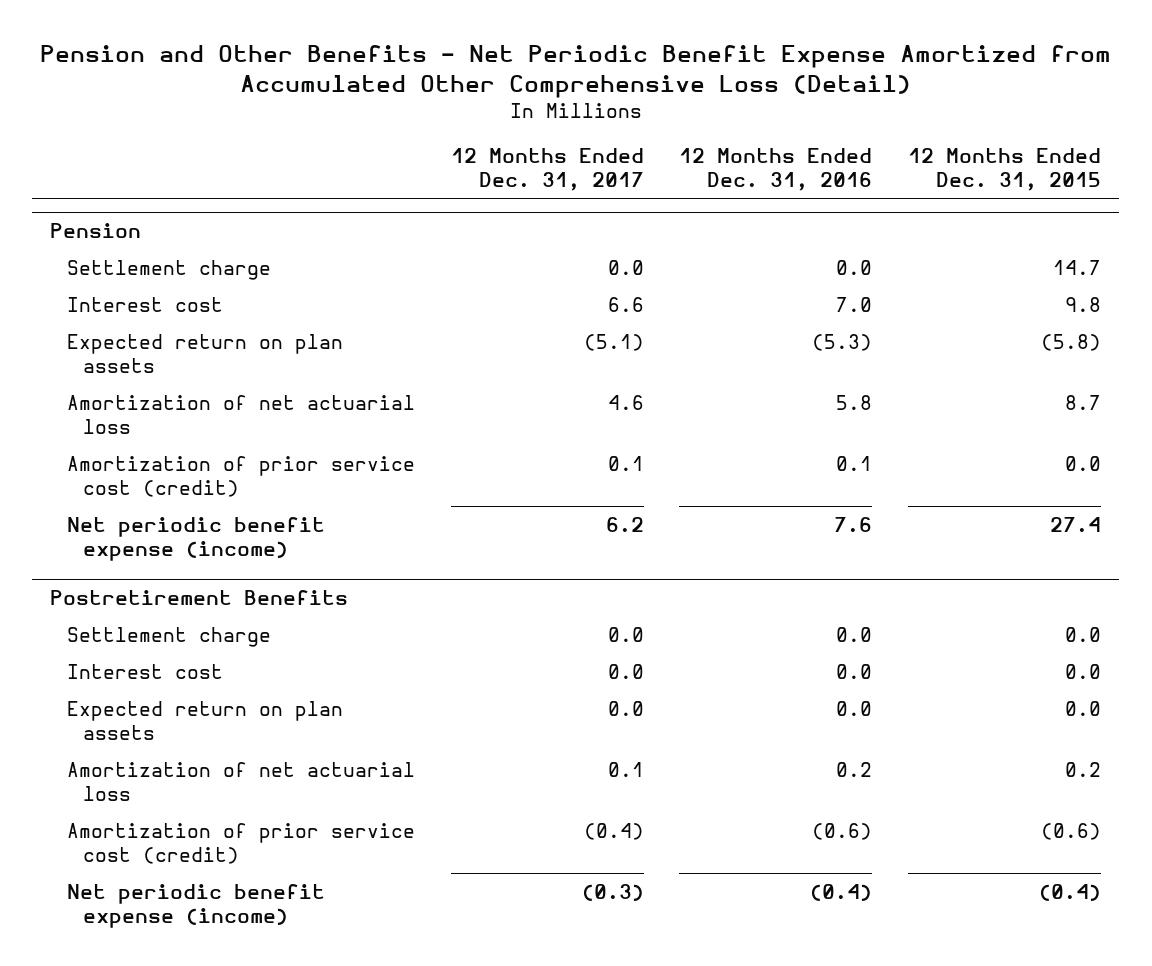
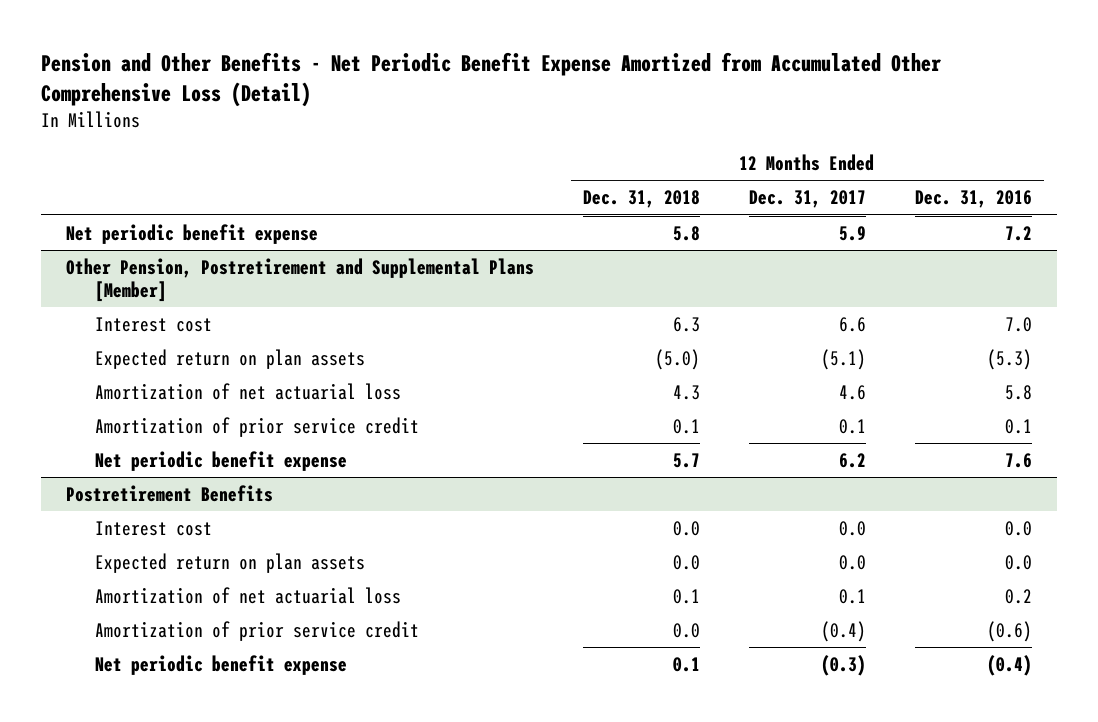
- | 12 Months Ended Dec. 31, 2017 | 12 Months Ended Dec. 31, 2016 | 12 Months Ended Dec. 31, 2015
+ | 12 Months Ended Dec. 31, 2018 | 12 Months Ended Dec. 31, 2017 | 12 Months Ended Dec. 31, 2016
- Pension
- Settlement charge | 0.0 | 0.0 | 14.7
+ Net periodic benefit expense | 5.8 | 5.9 | 7.2
+ Other Pension, Postretirement and Supplemental Plans [Member]
- Amortization of prior service cost (credit) | 0.1 | 0.1 | 0.0
- Net periodic benefit expense (income) | 6.2 | 7.6 | 27.4
+ Amortization of prior service credit | 0.1 | 0.1 | 0.1
+ Net periodic benefit expense | 5.7 | 6.2 | 7.6
@ Postretirement Benefits
- Settlement charge | 0.0 | 0.0 | 0.0
- Amortization of prior service cost (credit) | (0.4) | (0.6) | (0.6)
- Net periodic benefit expense (income) | (0.3) | (0.4) | (0.4)
+ Amortization of prior service credit | 0.0 | (0.4) | (0.6)
+ Net periodic benefit expense | 0.1 | (0.3) | (0.4)

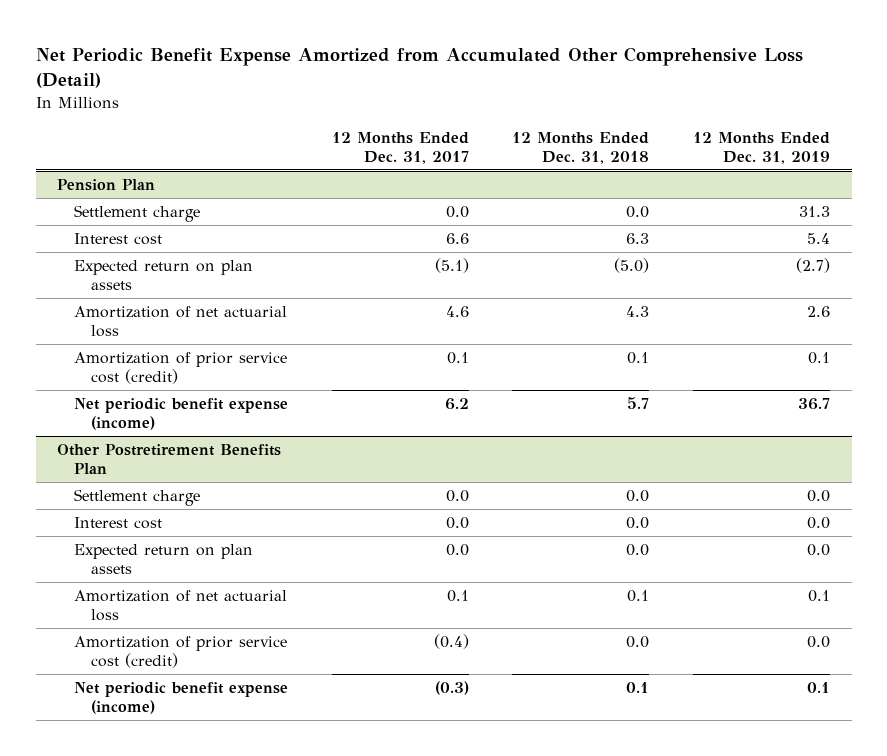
- Pension and Other Benefits - Net Periodic Benefit Expense Amortized from Accumulated Other Comprehensive Loss (Detail)
+ Net Periodic Benefit Expense Amortized from Accumulated Other Comprehensive Loss (Detail)
- | 12 Months Ended Dec. 31, 2018 | 12 Months Ended Dec. 31, 2017 | 12 Months Ended Dec. 31, 2016
+ | 12 Months Ended Dec. 31, 2017 | 12 Months Ended Dec. 31, 2018 | 12 Months Ended Dec. 31, 2019
- Net periodic benefit expense | 5.8 | 5.9 | 7.2
- Other Pension, Postretirement and Supplemental Plans [Member]
+ Pension Plan
+ Settlement charge | 0.0 | 0.0 | 31.3
- Amortization of prior service credit | 0.1 | 0.1 | 0.1
- Net periodic benefit expense | 5.7 | 6.2 | 7.6
- Postretirement Benefits
+ Amortization of prior service cost (credit) | 0.1 | 0.1 | 0.1
+ Net periodic benefit expense (income) | 6.2 | 5.7 | 36.7
+ Other Postretirement Benefits Plan
+ Settlement charge | 0.0 | 0.0 | 0.0
- Amortization of prior service credit | 0.0 | (0.4) | (0.6)
- Net periodic benefit expense | 0.1 | (0.3) | (0.4)
+ Amortization of prior service cost (credit) | (0.4) | 0.0 | 0.0
+ Net periodic benefit expense (income) | (0.3) | 0.1 | 0.1

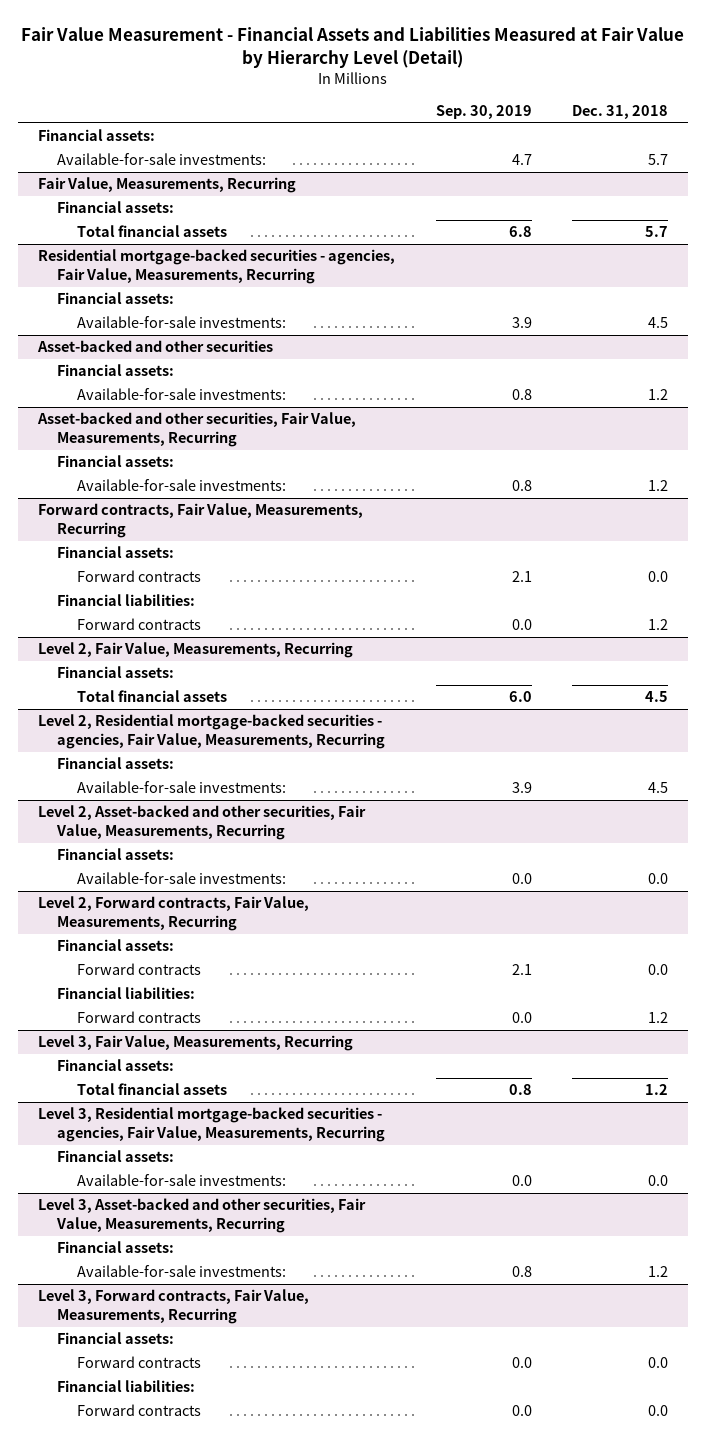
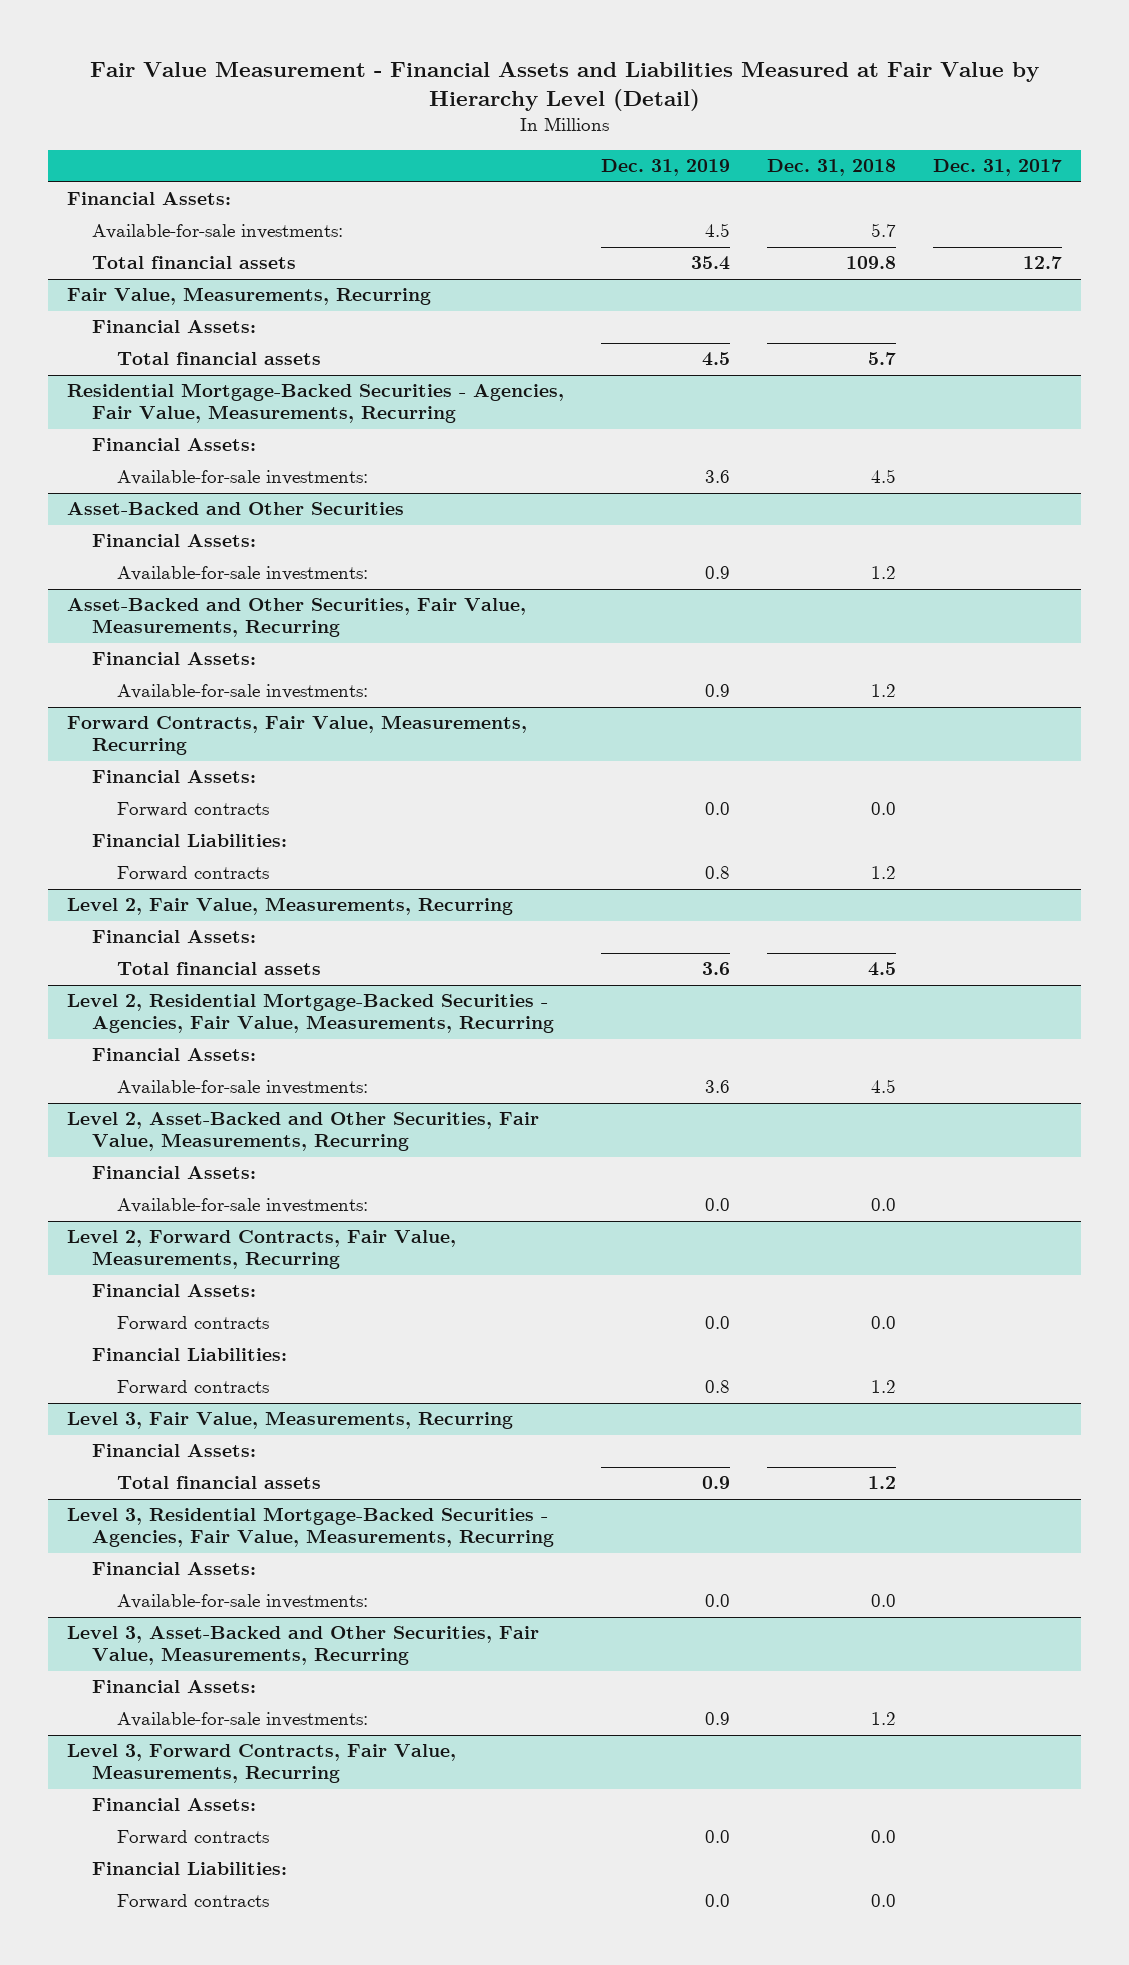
- | Sep. 30, 2019 | Dec. 31, 2018
+ | Dec. 31, 2019 | Dec. 31, 2018 | Dec. 31, 2017
- Financial assets:
+ Financial Assets:
+ Total financial assets | 35.4 | 109.8 | 12.7
@ Fair Value, Measurements, Recurring
- Financial assets:
+ Financial Assets:
- Residential mortgage-backed securities - agencies, Fair Value, Measurements, Recurring
- Financial assets:
+ Residential Mortgage-Backed Securities - Agencies, Fair Value, Measurements, Recurring
+ Financial Assets:
- Asset-backed and other securities
- Financial assets:
+ Asset-Backed and Other Securities
+ Financial Assets:
- Asset-backed and other securities, Fair Value, Measurements, Recurring
- Financial assets:
+ Asset-Backed and Other Securities, Fair Value, Measurements, Recurring
+ Financial Assets:
- Forward contracts, Fair Value, Measurements, Recurring
- Financial assets:
+ Forward Contracts, Fair Value, Measurements, Recurring
+ Financial Assets:
- Financial liabilities:
+ Financial Liabilities:
@ Level 2, Fair Value, Measurements, Recurring
- Financial assets:
+ Financial Assets:
- Level 2, Residential mortgage-backed securities - agencies, Fair Value, Measurements, Recurring
- Financial assets:
+ Level 2, Residential Mortgage-Backed Securities - Agencies, Fair Value, Measurements, Recurring
+ Financial Assets:
- Level 2, Asset-backed and other securities, Fair Value, Measurements, Recurring
- Financial assets:
+ Level 2, Asset-Backed and Other Securities, Fair Value, Measurements, Recurring
+ Financial Assets:
- Level 2, Forward contracts, Fair Value, Measurements, Recurring
- Financial assets:
+ Level 2, Forward Contracts, Fair Value, Measurements, Recurring
+ Financial Assets:
- Financial liabilities:
+ Financial Liabilities:
@ Level 3, Fair Value, Measurements, Recurring
- Financial assets:
+ Financial Assets:
- Level 3, Residential mortgage-backed securities - agencies, Fair Value, Measurements, Recurring
- Financial assets:
+ Level 3, Residential Mortgage-Backed Securities - Agencies, Fair Value, Measurements, Recurring
+ Financial Assets:
- Level 3, Asset-backed and other securities, Fair Value, Measurements, Recurring
- Financial assets:
+ Level 3, Asset-Backed and Other Securities, Fair Value, Measurements, Recurring
+ Financial Assets:
- Level 3, Forward contracts, Fair Value, Measurements, Recurring
- Financial assets:
+ Level 3, Forward Contracts, Fair Value, Measurements, Recurring
+ Financial Assets:
- Financial liabilities:
+ Financial Liabilities:

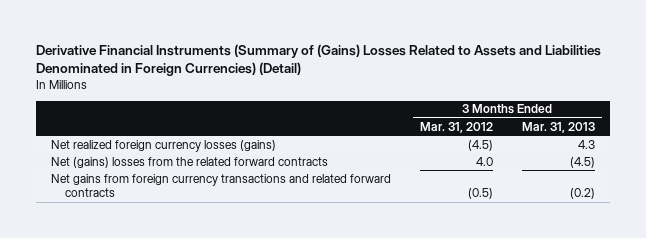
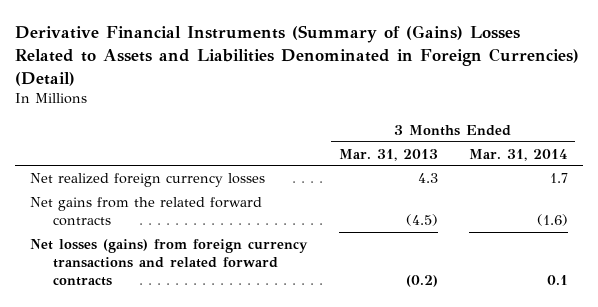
- | 3 Months Ended Mar. 31, 2012 | 3 Months Ended Mar. 31, 2013
+ | 3 Months Ended Mar. 31, 2013 | 3 Months Ended Mar. 31, 2014
- Net realized foreign currency losses (gains) | (4.5) | 4.3
- Net (gains) losses from the related forward contracts | 4.0 | (4.5)
- Net gains from foreign currency transactions and related forward contracts | (0.5) | (0.2)
+ Net realized foreign currency losses | 4.3 | 1.7
+ Net gains from the related forward contracts | (4.5) | (1.6)
+ Net losses (gains) from foreign currency transactions and related forward contracts | (0.2) | 0.1

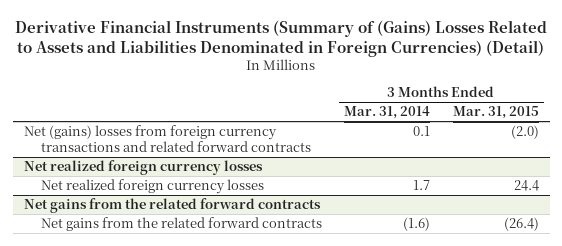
- | 3 Months Ended Mar. 31, 2013 | 3 Months Ended Mar. 31, 2014
+ | 3 Months Ended Mar. 31, 2014 | 3 Months Ended Mar. 31, 2015
+ Net (gains) losses from foreign currency transactions and related forward contracts | 0.1 | (2.0)
+ Net realized foreign currency losses
+ Net gains from the related forward contracts
- Net losses (gains) from foreign currency transactions and related forward contracts | (0.2) | 0.1

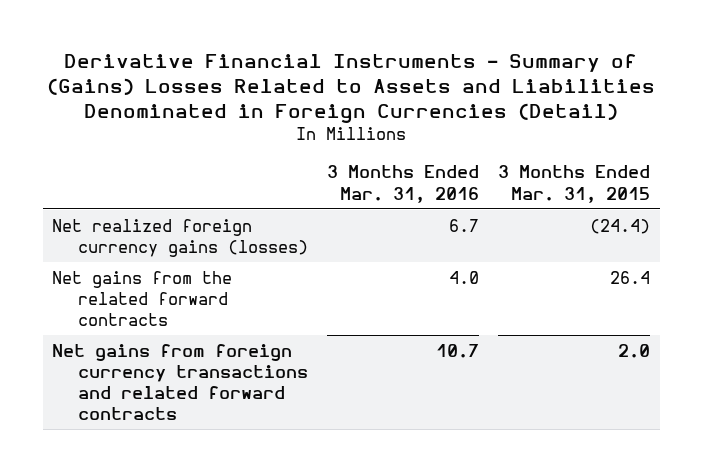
- Derivative Financial Instruments (Summary of (Gains) Losses Related to Assets and Liabilities Denominated in Foreign Currencies) (Detail)
+ Derivative Financial Instruments - Summary of (Gains) Losses Related to Assets and Liabilities Denominated in Foreign Currencies (Detail)
- | 3 Months Ended Mar. 31, 2014 | 3 Months Ended Mar. 31, 2015
+ | 3 Months Ended Mar. 31, 2016 | 3 Months Ended Mar. 31, 2015
- Net (gains) losses from foreign currency transactions and related forward contracts | 0.1 | (2.0)
- Net realized foreign currency losses
- Net realized foreign currency losses | 1.7 | 24.4
- Net gains from the related forward contracts
- Net gains from the related forward contracts | (1.6) | (26.4)
+ Net realized foreign currency gains (losses) | 6.7 | (24.4)
+ Net gains from the related forward contracts | 4.0 | 26.4
+ Net gains from foreign currency transactions and related forward contracts | 10.7 | 2.0

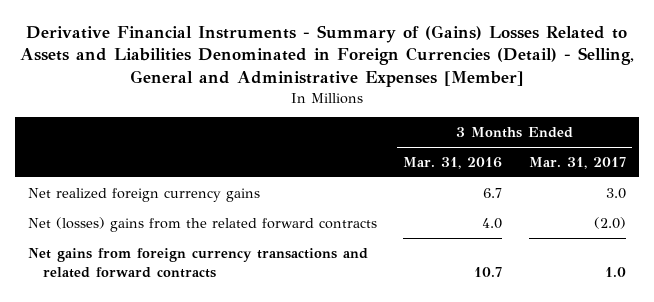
- Derivative Financial Instruments - Summary of (Gains) Losses Related to Assets and Liabilities Denominated in Foreign Currencies (Detail)
+ Derivative Financial Instruments - Summary of (Gains) Losses Related to Assets and Liabilities Denominated in Foreign Currencies (Detail) - Selling, General and Administrative Expenses [Member]
- | 3 Months Ended Mar. 31, 2016 | 3 Months Ended Mar. 31, 2015
+ | 3 Months Ended Mar. 31, 2016 | 3 Months Ended Mar. 31, 2017
- Net realized foreign currency gains (losses) | 6.7 | (24.4)
- Net gains from the related forward contracts | 4.0 | 26.4
+ Net realized foreign currency gains | 6.7 | 3.0
+ Net (losses) gains from the related forward contracts | 4.0 | (2.0)

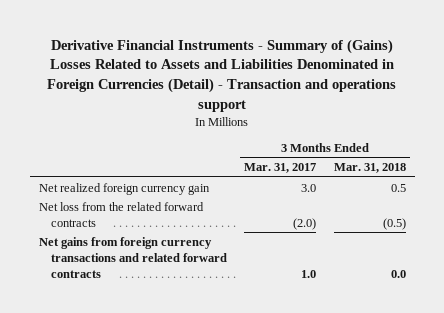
- Derivative Financial Instruments - Summary of (Gains) Losses Related to Assets and Liabilities Denominated in Foreign Currencies (Detail) - Selling, General and Administrative Expenses [Member]
+ Derivative Financial Instruments - Summary of (Gains) Losses Related to Assets and Liabilities Denominated in Foreign Currencies (Detail) - Transaction and operations support
- | 3 Months Ended Mar. 31, 2016 | 3 Months Ended Mar. 31, 2017
+ | 3 Months Ended Mar. 31, 2017 | 3 Months Ended Mar. 31, 2018
- Net realized foreign currency gains | 6.7 | 3.0
- Net (losses) gains from the related forward contracts | 4.0 | (2.0)
+ Net realized foreign currency gain | 3.0 | 0.5
+ Net loss from the related forward contracts | (2.0) | (0.5)

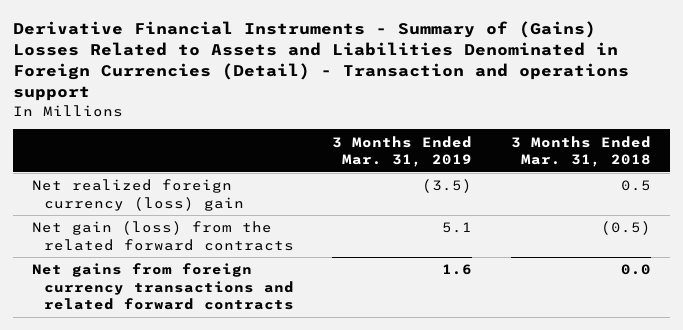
- | 3 Months Ended Mar. 31, 2017 | 3 Months Ended Mar. 31, 2018
+ | 3 Months Ended Mar. 31, 2019 | 3 Months Ended Mar. 31, 2018
- Net realized foreign currency gain | 3.0 | 0.5
- Net loss from the related forward contracts | (2.0) | (0.5)
+ Net realized foreign currency (loss) gain | (3.5) | 0.5
+ Net gain (loss) from the related forward contracts | 5.1 | (0.5)

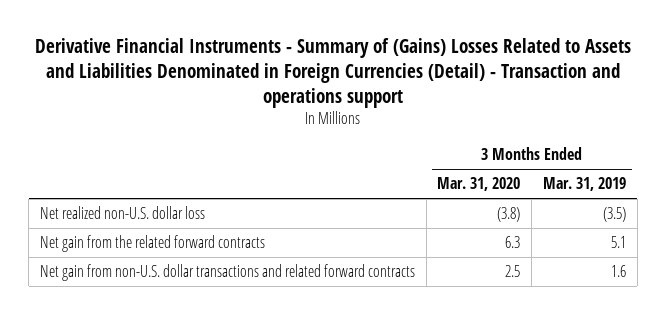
- | 3 Months Ended Mar. 31, 2019 | 3 Months Ended Mar. 31, 2018
+ | 3 Months Ended Mar. 31, 2020 | 3 Months Ended Mar. 31, 2019
- Net realized foreign currency (loss) gain | (3.5) | 0.5
- Net gain (loss) from the related forward contracts | 5.1 | (0.5)
- Net gains from foreign currency transactions and related forward contracts | 1.6 | 0.0
+ Net realized non-U.S. dollar loss | (3.8) | (3.5)
+ Net gain from the related forward contracts | 6.3 | 5.1
+ Net gain from non-U.S. dollar transactions and related forward contracts | 2.5 | 1.6

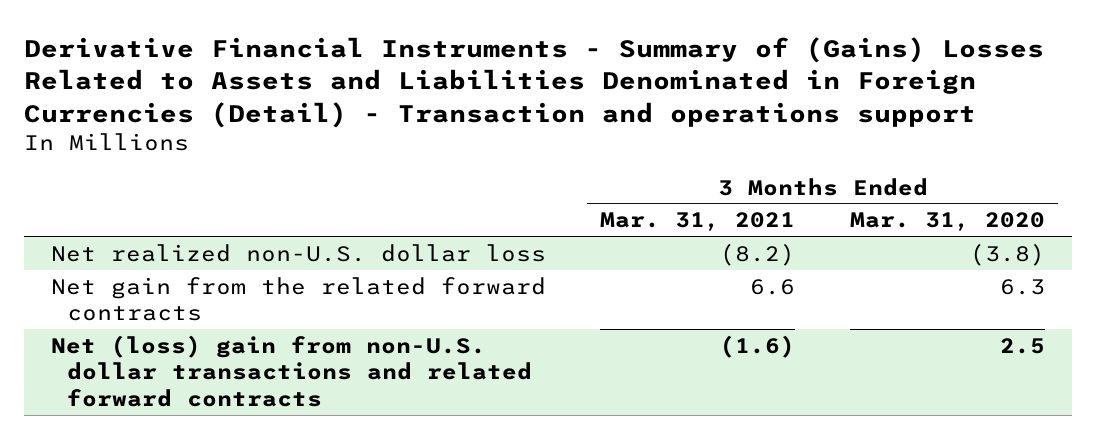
- | 3 Months Ended Mar. 31, 2020 | 3 Months Ended Mar. 31, 2019
+ | 3 Months Ended Mar. 31, 2021 | 3 Months Ended Mar. 31, 2020
- Net gain from non-U.S. dollar transactions and related forward contracts | 2.5 | 1.6
+ Net (loss) gain from non-U.S. dollar transactions and related forward contracts | (1.6) | 2.5

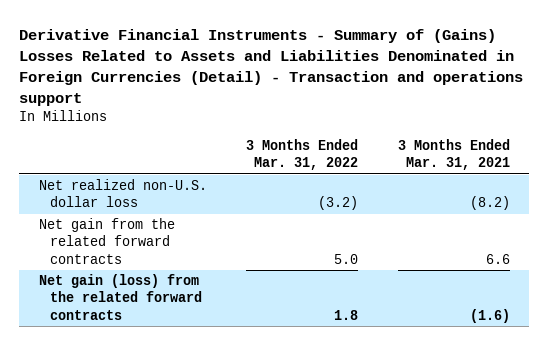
- | 3 Months Ended Mar. 31, 2021 | 3 Months Ended Mar. 31, 2020
+ | 3 Months Ended Mar. 31, 2022 | 3 Months Ended Mar. 31, 2021
- Net (loss) gain from non-U.S. dollar transactions and related forward contracts | (1.6) | 2.5
+ Net gain (loss) from the related forward contracts | 1.8 | (1.6)

